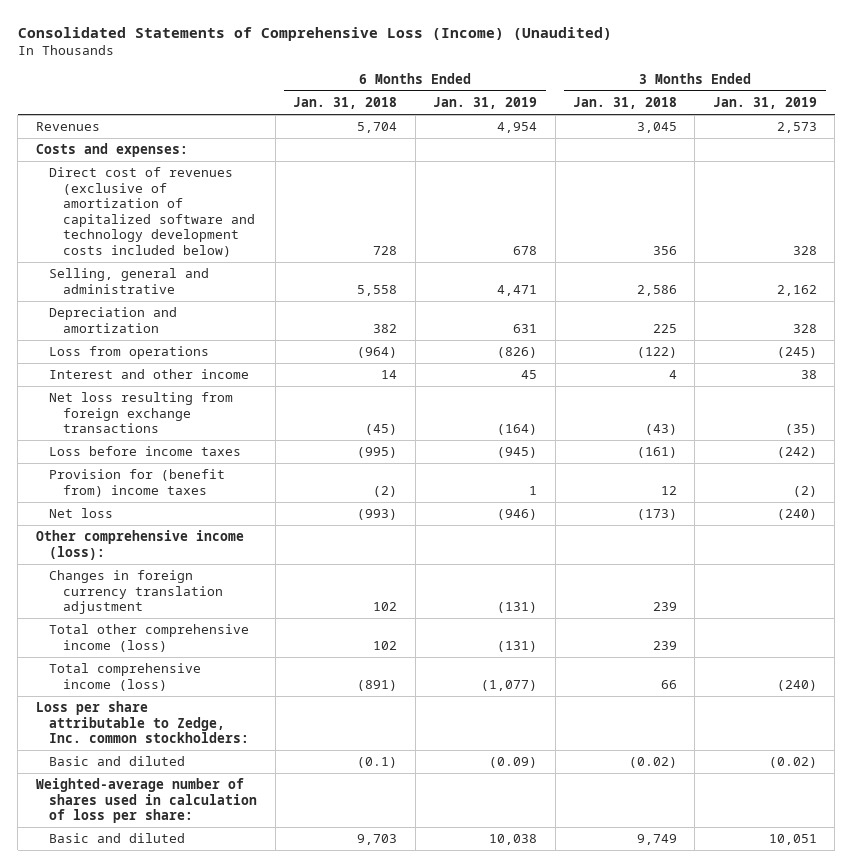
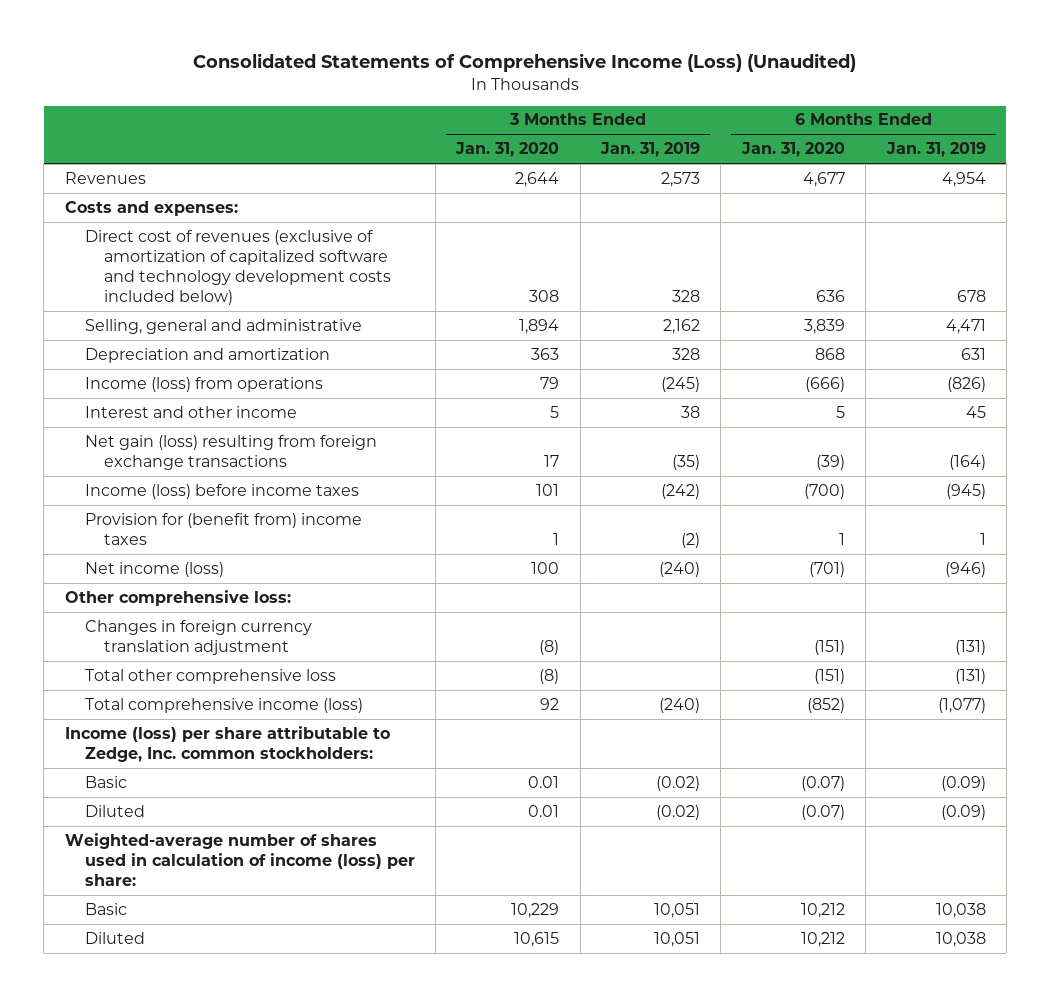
- Consolidated Statements of Comprehensive Loss (Income) (Unaudited)
+ Consolidated Statements of Comprehensive Income (Loss) (Unaudited)
- | 6 Months Ended Jan. 31, 2018 | 6 Months Ended Jan. 31, 2019 | 3 Months Ended Jan. 31, 2018 | 3 Months Ended Jan. 31, 2019
+ | 3 Months Ended Jan. 31, 2020 | 3 Months Ended Jan. 31, 2019 | 6 Months Ended Jan. 31, 2020 | 6 Months Ended Jan. 31, 2019
- Loss from operations | (964) | (826) | (122) | (245)
+ Income (loss) from operations | 79 | (245) | (666) | (826)
- Net loss resulting from foreign exchange transactions | (45) | (164) | (43) | (35)
- Loss before income taxes | (995) | (945) | (161) | (242)
+ Net gain (loss) resulting from foreign exchange transactions | 17 | (35) | (39) | (164)
+ Income (loss) before income taxes | 101 | (242) | (700) | (945)
- Net loss | (993) | (946) | (173) | (240)
- Other comprehensive income (loss):
+ Net income (loss) | 100 | (240) | (701) | (946)
+ Other comprehensive loss:
- Total other comprehensive income (loss) | 102 | (131) | 239 |
+ Total other comprehensive loss | (8) | | (151) | (131)
- Loss per share attributable to Zedge, Inc. common stockholders:
- Basic and diluted | (0.1) | (0.09) | (0.02) | (0.02)
- Weighted-average number of shares used in calculation of loss per share:
- Basic and diluted | 9,703 | 10,038 | 9,749 | 10,051
+ Income (loss) per share attributable to Zedge, Inc. common stockholders:
+ Basic | 0.01 | (0.02) | (0.07) | (0.09)
+ Diluted | 0.01 | (0.02) | (0.07) | (0.09)
+ Weighted-average number of shares used in calculation of income (loss) per share:
+ Basic | 10,229 | 10,051 | 10,212 | 10,038
+ Diluted | 10,615 | 10,051 | 10,212 | 10,038

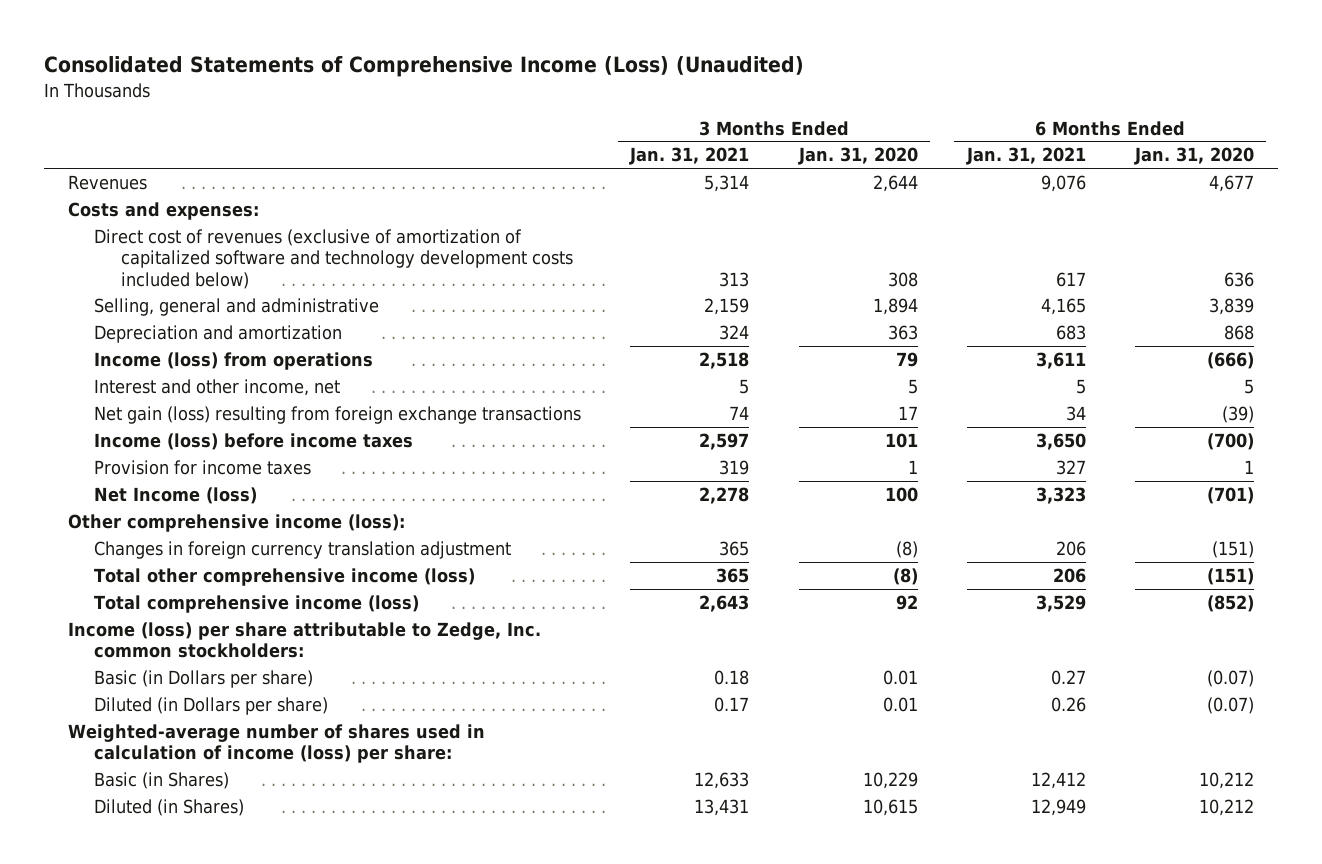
- | 3 Months Ended Jan. 31, 2020 | 3 Months Ended Jan. 31, 2019 | 6 Months Ended Jan. 31, 2020 | 6 Months Ended Jan. 31, 2019
+ | 3 Months Ended Jan. 31, 2021 | 3 Months Ended Jan. 31, 2020 | 6 Months Ended Jan. 31, 2021 | 6 Months Ended Jan. 31, 2020
- Interest and other income | 5 | 38 | 5 | 45
+ Interest and other income, net | 5 | 5 | 5 | 5
- Provision for (benefit from) income taxes | 1 | (2) | 1 | 1
- Net income (loss) | 100 | (240) | (701) | (946)
- Other comprehensive loss:
+ Provision for income taxes | 319 | 1 | 327 | 1
+ Net Income (loss) | 2,278 | 100 | 3,323 | (701)
+ Other comprehensive income (loss):
- Total other comprehensive loss | (8) | | (151) | (131)
+ Total other comprehensive income (loss) | 365 | (8) | 206 | (151)
- Basic | 0.01 | (0.02) | (0.07) | (0.09)
- Diluted | 0.01 | (0.02) | (0.07) | (0.09)
+ Basic (in Dollars per share) | 0.18 | 0.01 | 0.27 | (0.07)
+ Diluted (in Dollars per share) | 0.17 | 0.01 | 0.26 | (0.07)
- Basic | 10,229 | 10,051 | 10,212 | 10,038
- Diluted | 10,615 | 10,051 | 10,212 | 10,038
+ Basic (in Shares) | 12,633 | 10,229 | 12,412 | 10,212
+ Diluted (in Shares) | 13,431 | 10,615 | 12,949 | 10,212

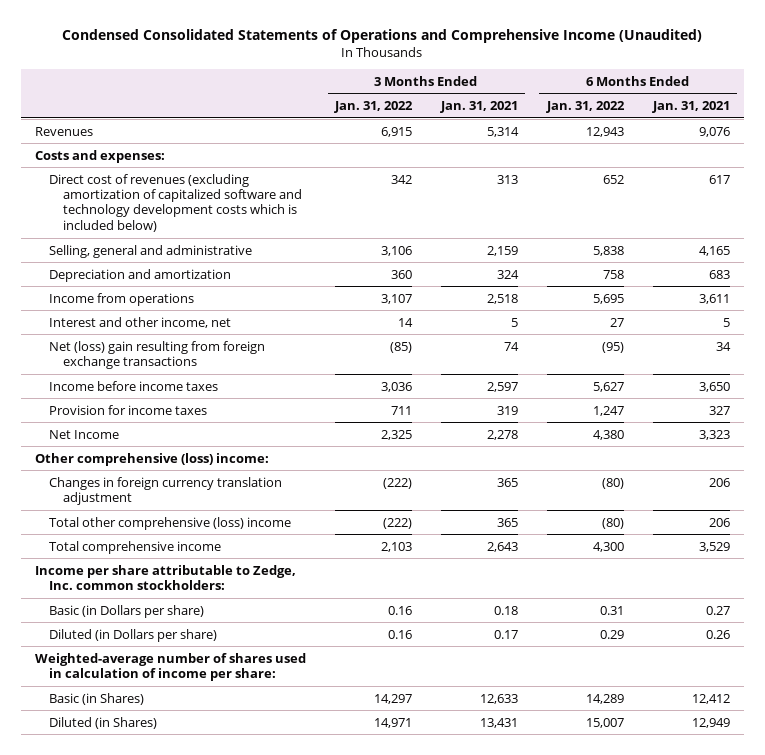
- Consolidated Statements of Comprehensive Income (Loss) (Unaudited)
+ Condensed Consolidated Statements of Operations and Comprehensive Income (Unaudited)
- | 3 Months Ended Jan. 31, 2021 | 3 Months Ended Jan. 31, 2020 | 6 Months Ended Jan. 31, 2021 | 6 Months Ended Jan. 31, 2020
+ | 3 Months Ended Jan. 31, 2022 | 3 Months Ended Jan. 31, 2021 | 6 Months Ended Jan. 31, 2022 | 6 Months Ended Jan. 31, 2021
- Direct cost of revenues (exclusive of amortization of capitalized software and technology development costs included below) | 313 | 308 | 617 | 636
+ Direct cost of revenues (excluding amortization of capitalized software and technology development costs which is included below) | 342 | 313 | 652 | 617
- Income (loss) from operations | 2,518 | 79 | 3,611 | (666)
+ Income from operations | 3,107 | 2,518 | 5,695 | 3,611
- Net gain (loss) resulting from foreign exchange transactions | 74 | 17 | 34 | (39)
- Income (loss) before income taxes | 2,597 | 101 | 3,650 | (700)
+ Net (loss) gain resulting from foreign exchange transactions | (85) | 74 | (95) | 34
+ Income before income taxes | 3,036 | 2,597 | 5,627 | 3,650
- Net Income (loss) | 2,278 | 100 | 3,323 | (701)
- Other comprehensive income (loss):
+ Net Income | 2,325 | 2,278 | 4,380 | 3,323
+ Other comprehensive (loss) income:
- Total other comprehensive income (loss) | 365 | (8) | 206 | (151)
- Total comprehensive income (loss) | 2,643 | 92 | 3,529 | (852)
- Income (loss) per share attributable to Zedge, Inc. common stockholders:
+ Total other comprehensive (loss) income | (222) | 365 | (80) | 206
+ Total comprehensive income | 2,103 | 2,643 | 4,300 | 3,529
+ Income per share attributable to Zedge, Inc. common stockholders:
- Weighted-average number of shares used in calculation of income (loss) per share:
+ Weighted-average number of shares used in calculation of income per share:

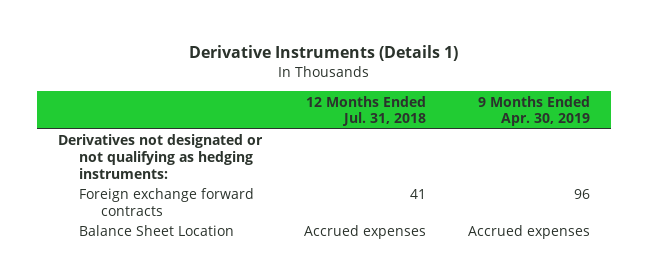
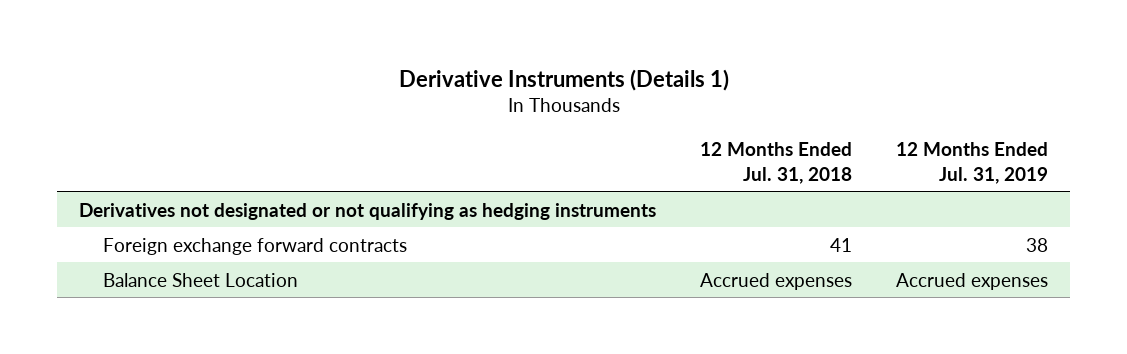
- | 12 Months Ended Jul. 31, 2018 | 9 Months Ended Apr. 30, 2019
+ | 12 Months Ended Jul. 31, 2018 | 12 Months Ended Jul. 31, 2019
- Derivatives not designated or not qualifying as hedging instruments:
+ Derivatives not designated or not qualifying as hedging instruments

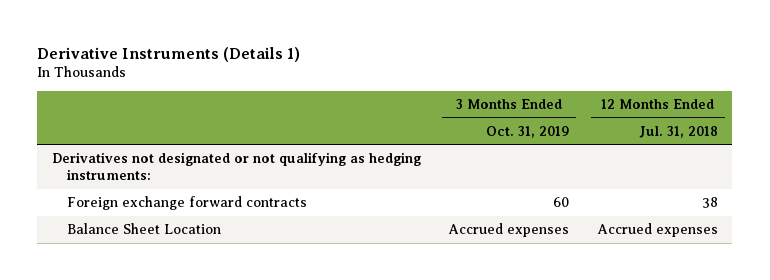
- | 12 Months Ended Jul. 31, 2018 | 12 Months Ended Jul. 31, 2019
+ | 3 Months Ended Oct. 31, 2019 | 12 Months Ended Jul. 31, 2018
- Derivatives not designated or not qualifying as hedging instruments
- Foreign exchange forward contracts | 41 | 38
+ Derivatives not designated or not qualifying as hedging instruments:
+ Foreign exchange forward contracts | 60 | 38

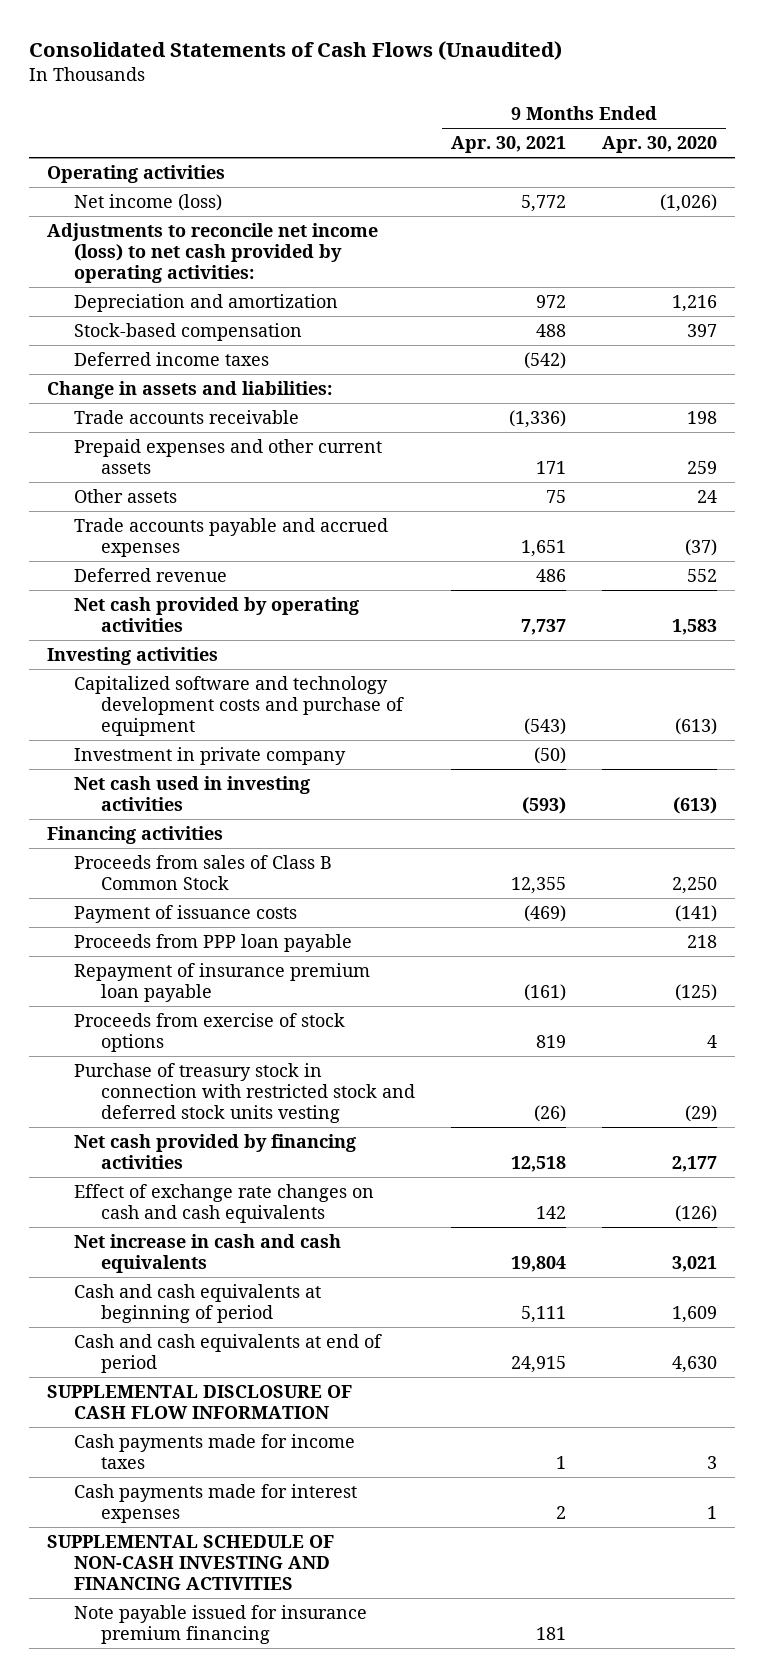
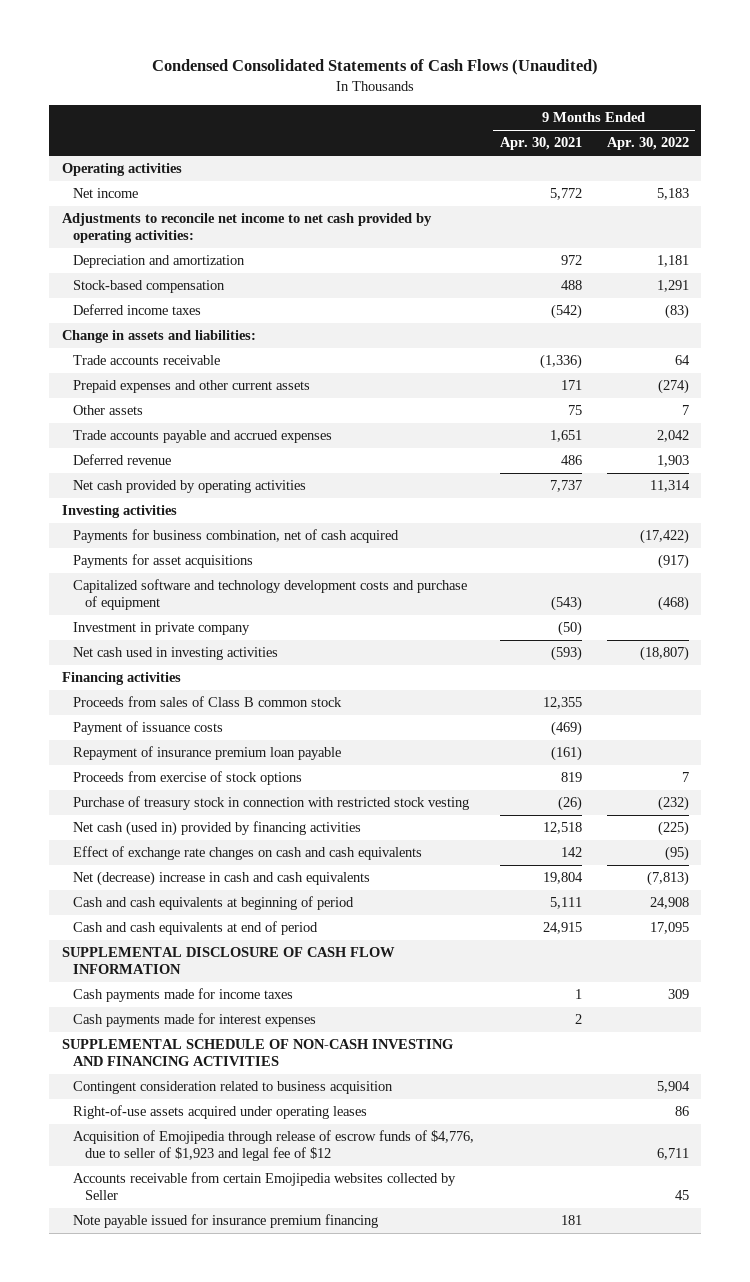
- Consolidated Statements of Cash Flows (Unaudited)
+ Condensed Consolidated Statements of Cash Flows (Unaudited)
- | 9 Months Ended Apr. 30, 2021 | 9 Months Ended Apr. 30, 2020
+ | 9 Months Ended Apr. 30, 2021 | 9 Months Ended Apr. 30, 2022
- Net income (loss) | 5,772 | (1,026)
- Adjustments to reconcile net income (loss) to net cash provided by operating activities:
+ Net income | 5,772 | 5,183
+ Adjustments to reconcile net income to net cash provided by operating activities:
+ Payments for business combination, net of cash acquired | | (17,422)
+ Payments for asset acquisitions | | (917)
- Proceeds from sales of Class B Common Stock | 12,355 | 2,250
+ Proceeds from sales of Class B common stock | 12,355 |
- Proceeds from PPP loan payable | | 218
- Purchase of treasury stock in connection with restricted stock and deferred stock units vesting | (26) | (29)
- Net cash provided by financing activities | 12,518 | 2,177
+ Purchase of treasury stock in connection with restricted stock vesting | (26) | (232)
+ Net cash (used in) provided by financing activities | 12,518 | (225)
- Net increase in cash and cash equivalents | 19,804 | 3,021
+ Net (decrease) increase in cash and cash equivalents | 19,804 | (7,813)
+ Contingent consideration related to business acquisition | | 5,904
+ Right-of-use assets acquired under operating leases | | 86
+ Acquisition of Emojipedia through release of escrow funds of $4,776, due to seller of $1,923 and legal fee of $12 | | 6,711
+ Accounts receivable from certain Emojipedia websites collected by Seller | | 45

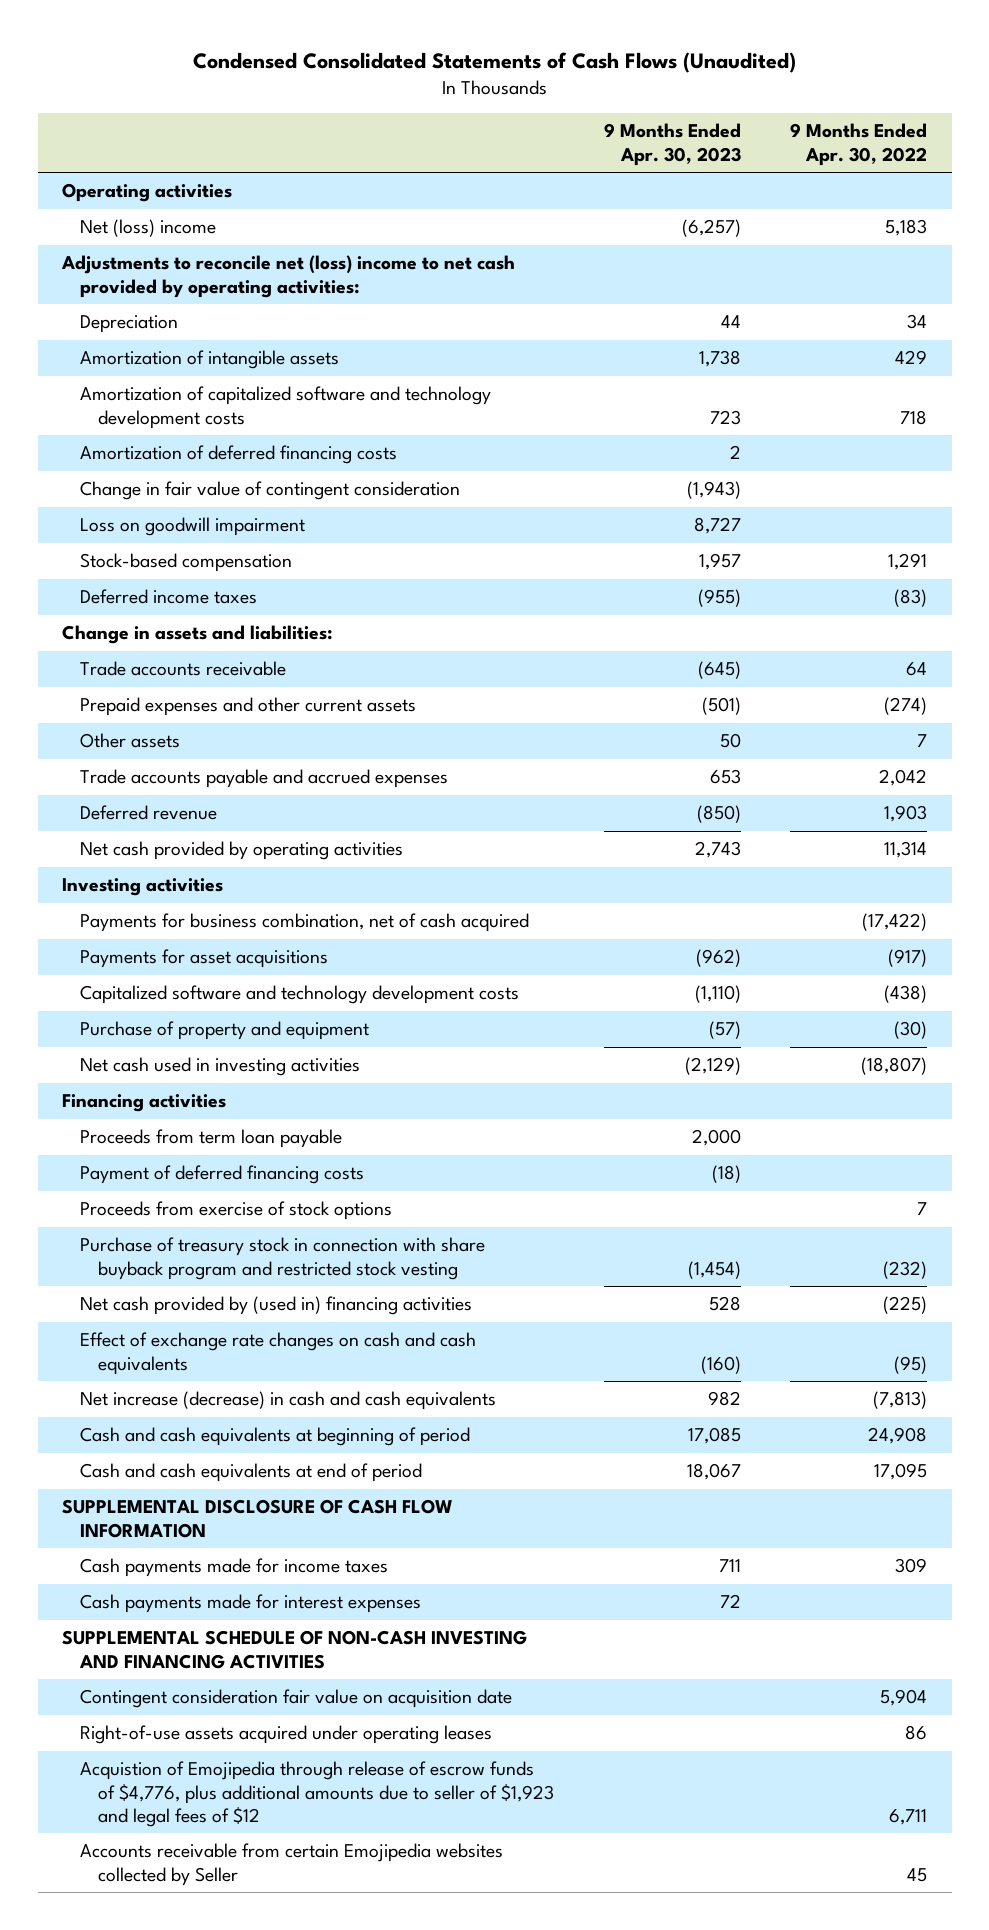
- | 9 Months Ended Apr. 30, 2021 | 9 Months Ended Apr. 30, 2022
+ | 9 Months Ended Apr. 30, 2023 | 9 Months Ended Apr. 30, 2022
- Net income | 5,772 | 5,183
- Adjustments to reconcile net income to net cash provided by operating activities:
- Depreciation and amortization | 972 | 1,181
+ Net (loss) income | (6,257) | 5,183
+ Adjustments to reconcile net (loss) income to net cash provided by operating activities:
+ Depreciation | 44 | 34
+ Amortization of intangible assets | 1,738 | 429
+ Amortization of capitalized software and technology development costs | 723 | 718
+ Amortization of deferred financing costs | 2 |
+ Change in fair value of contingent consideration | (1,943) |
+ Loss on goodwill impairment | 8,727 |
- Capitalized software and technology development costs and purchase of equipment | (543) | (468)
- Investment in private company | (50) |
+ Capitalized software and technology development costs | (1,110) | (438)
+ Purchase of property and equipment | (57) | (30)
- Proceeds from sales of Class B common stock | 12,355 |
- Payment of issuance costs | (469) |
- Repayment of insurance premium loan payable | (161) |
+ Proceeds from term loan payable | 2,000 |
+ Payment of deferred financing costs | (18) |
- Purchase of treasury stock in connection with restricted stock vesting | (26) | (232)
- Net cash (used in) provided by financing activities | 12,518 | (225)
+ Purchase of treasury stock in connection with share buyback program and restricted stock vesting | (1,454) | (232)
+ Net cash provided by (used in) financing activities | 528 | (225)
- Net (decrease) increase in cash and cash equivalents | 19,804 | (7,813)
+ Net increase (decrease) in cash and cash equivalents | 982 | (7,813)
- Contingent consideration related to business acquisition | | 5,904
+ Contingent consideration fair value on acquisition date | | 5,904
- Acquisition of Emojipedia through release of escrow funds of $4,776, due to seller of $1,923 and legal fee of $12 | | 6,711
+ Acquistion of Emojipedia through release of escrow funds of $4,776, plus additional amounts due to seller of $1,923 and legal fees of $12 | | 6,711
- Note payable issued for insurance premium financing | 181 |

